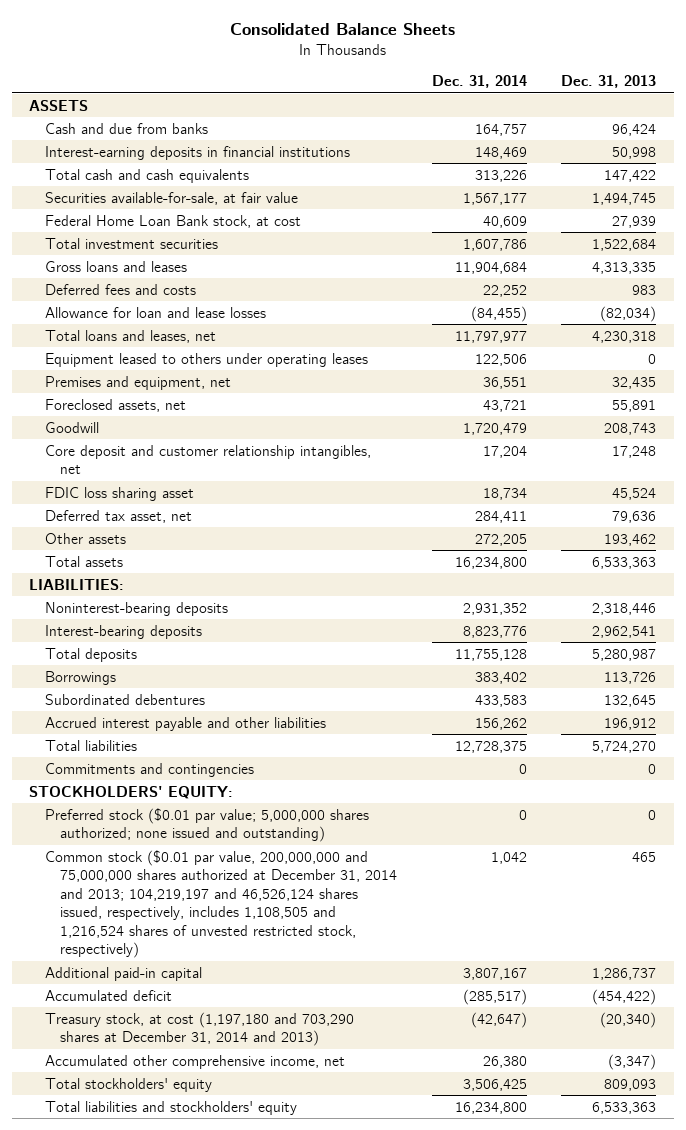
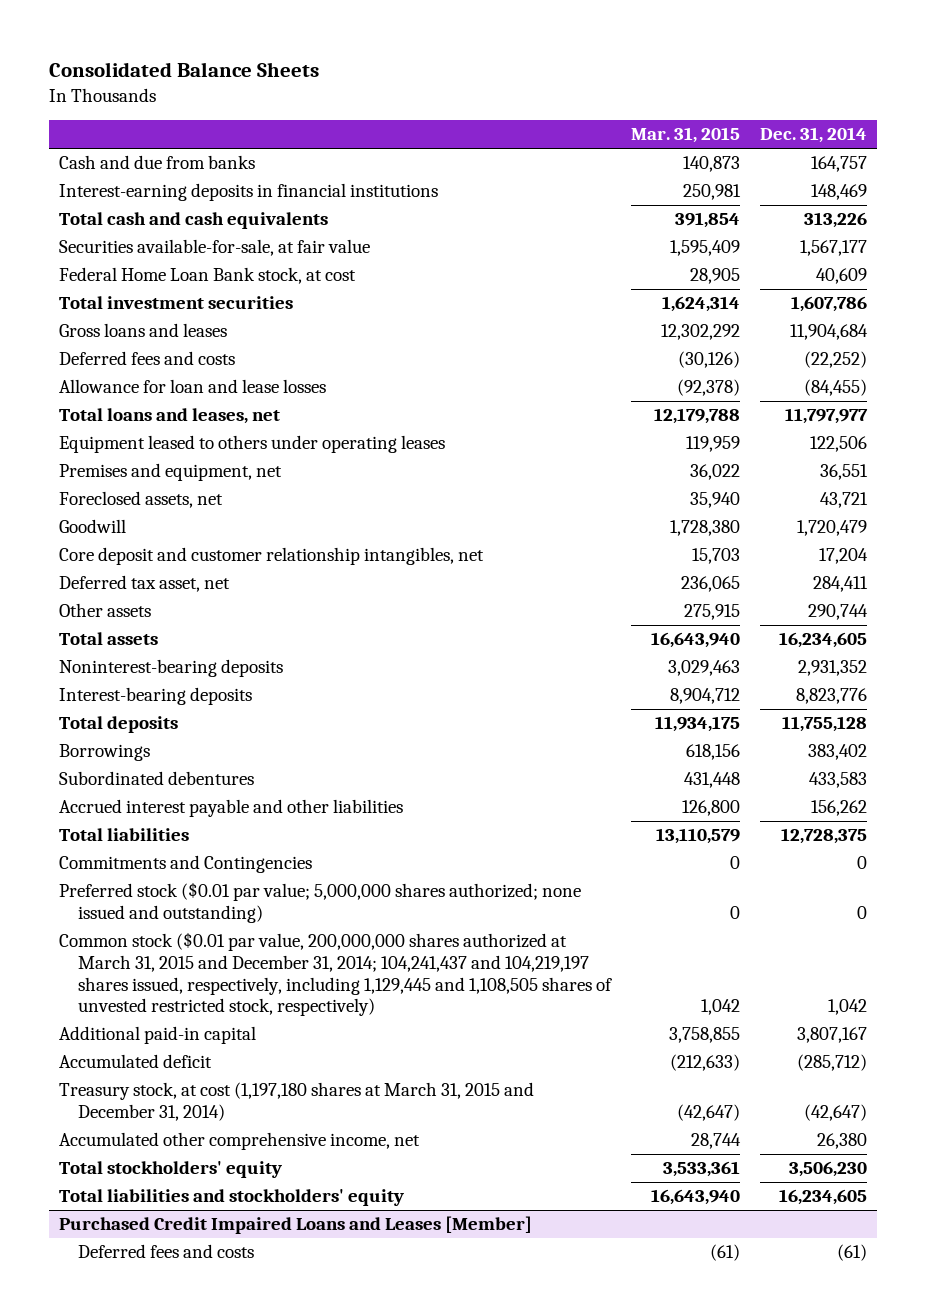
- | Dec. 31, 2014 | Dec. 31, 2013
+ | Mar. 31, 2015 | Dec. 31, 2014
- ASSETS
- Deferred fees and costs | 22,252 | 983
+ Deferred fees and costs | (30,126) | (22,252)
- FDIC loss sharing asset | 18,734 | 45,524
- Other assets | 272,205 | 193,462
- Total assets | 16,234,800 | 6,533,363
- LIABILITIES:
+ Other assets | 275,915 | 290,744
+ Total assets | 16,643,940 | 16,234,605
- Commitments and contingencies | 0 | 0
- STOCKHOLDERS' EQUITY:
+ Commitments and Contingencies | 0 | 0
- Common stock ($0.01 par value, 200,000,000 and 75,000,000 shares authorized at December 31, 2014 and 2013; 104,219,197 and 46,526,124 shares issued, respectively, includes 1,108,505 and 1,216,524 shares of unvested restricted stock, respectively) | 1,042 | 465
+ Common stock ($0.01 par value, 200,000,000 shares authorized at March 31, 2015 and December 31, 2014; 104,241,437 and 104,219,197 shares issued, respectively, including 1,129,445 and 1,108,505 shares of unvested restricted stock, respectively) | 1,042 | 1,042
- Accumulated deficit | (285,517) | (454,422)
- Treasury stock, at cost (1,197,180 and 703,290 shares at December 31, 2014 and 2013) | (42,647) | (20,340)
+ Accumulated deficit | (212,633) | (285,712)
+ Treasury stock, at cost (1,197,180 shares at March 31, 2015 and December 31, 2014) | (42,647) | (42,647)
- Total stockholders' equity | 3,506,425 | 809,093
- Total liabilities and stockholders' equity | 16,234,800 | 6,533,363
+ Total stockholders' equity | 3,533,361 | 3,506,230
+ Total liabilities and stockholders' equity | 16,643,940 | 16,234,605
+ Purchased Credit Impaired Loans and Leases [Member]
+ Deferred fees and costs | (61) | (61)

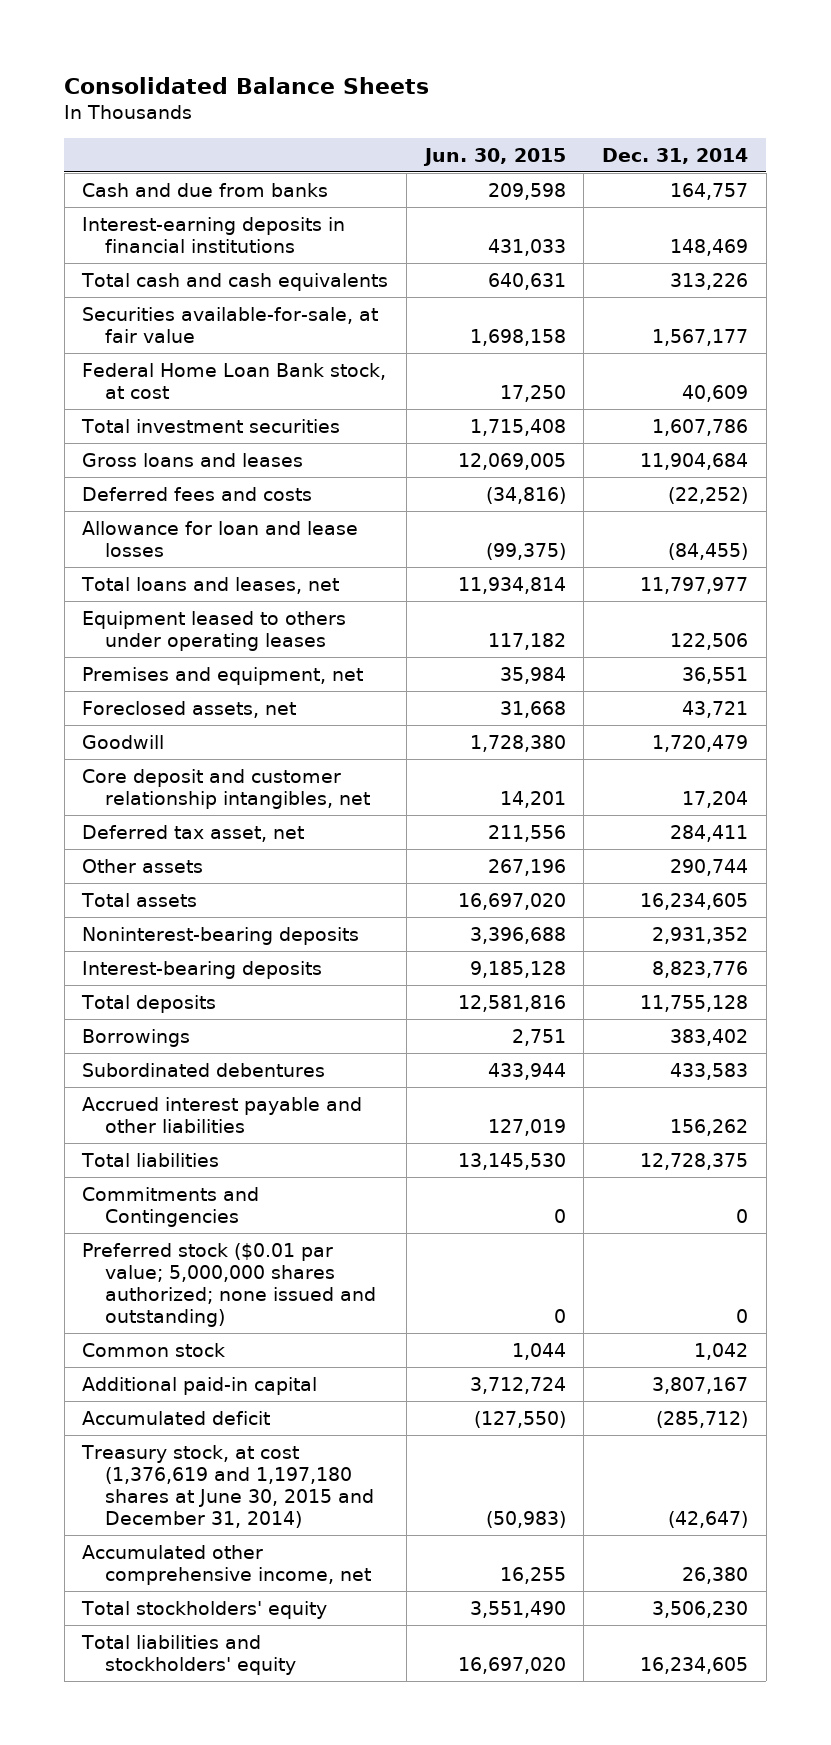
- | Mar. 31, 2015 | Dec. 31, 2014
+ | Jun. 30, 2015 | Dec. 31, 2014
- Common stock ($0.01 par value, 200,000,000 shares authorized at March 31, 2015 and December 31, 2014; 104,241,437 and 104,219,197 shares issued, respectively, including 1,129,445 and 1,108,505 shares of unvested restricted stock, respectively) | 1,042 | 1,042
+ Common stock | 1,044 | 1,042
- Treasury stock, at cost (1,197,180 shares at March 31, 2015 and December 31, 2014) | (42,647) | (42,647)
+ Treasury stock, at cost (1,376,619 and 1,197,180 shares at June 30, 2015 and December 31, 2014) | (50,983) | (42,647)
- Purchased Credit Impaired Loans and Leases [Member]
- Deferred fees and costs | (61) | (61)

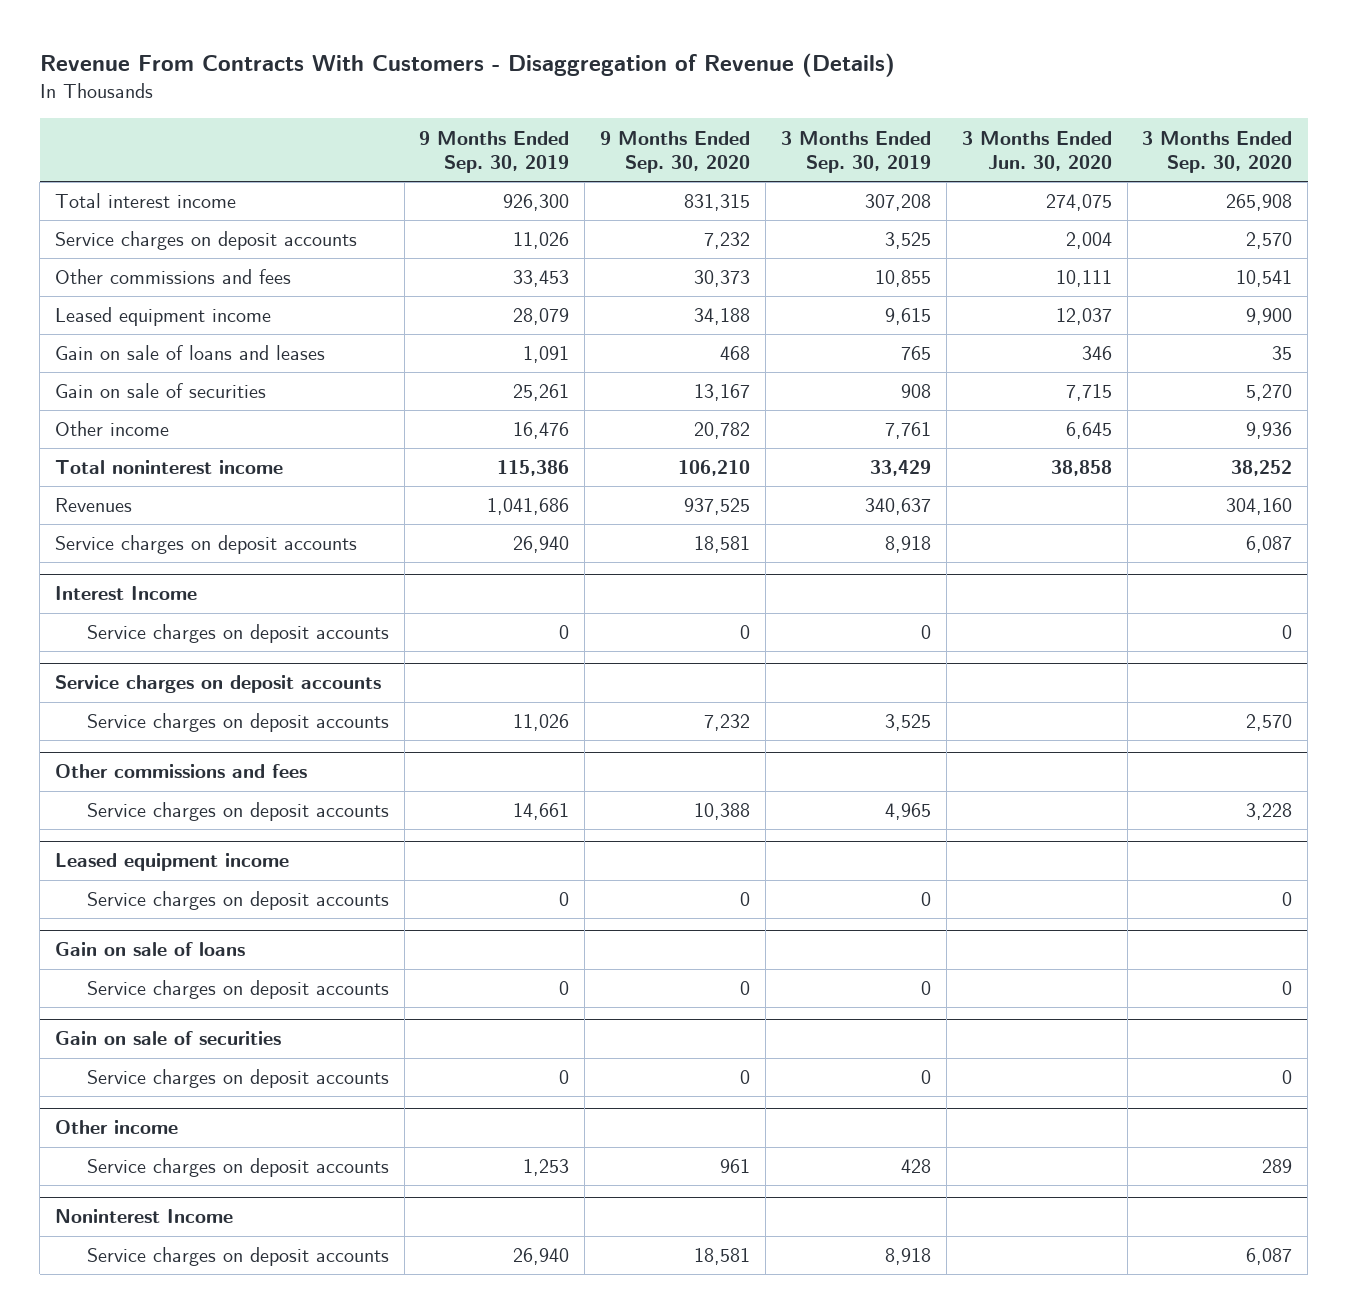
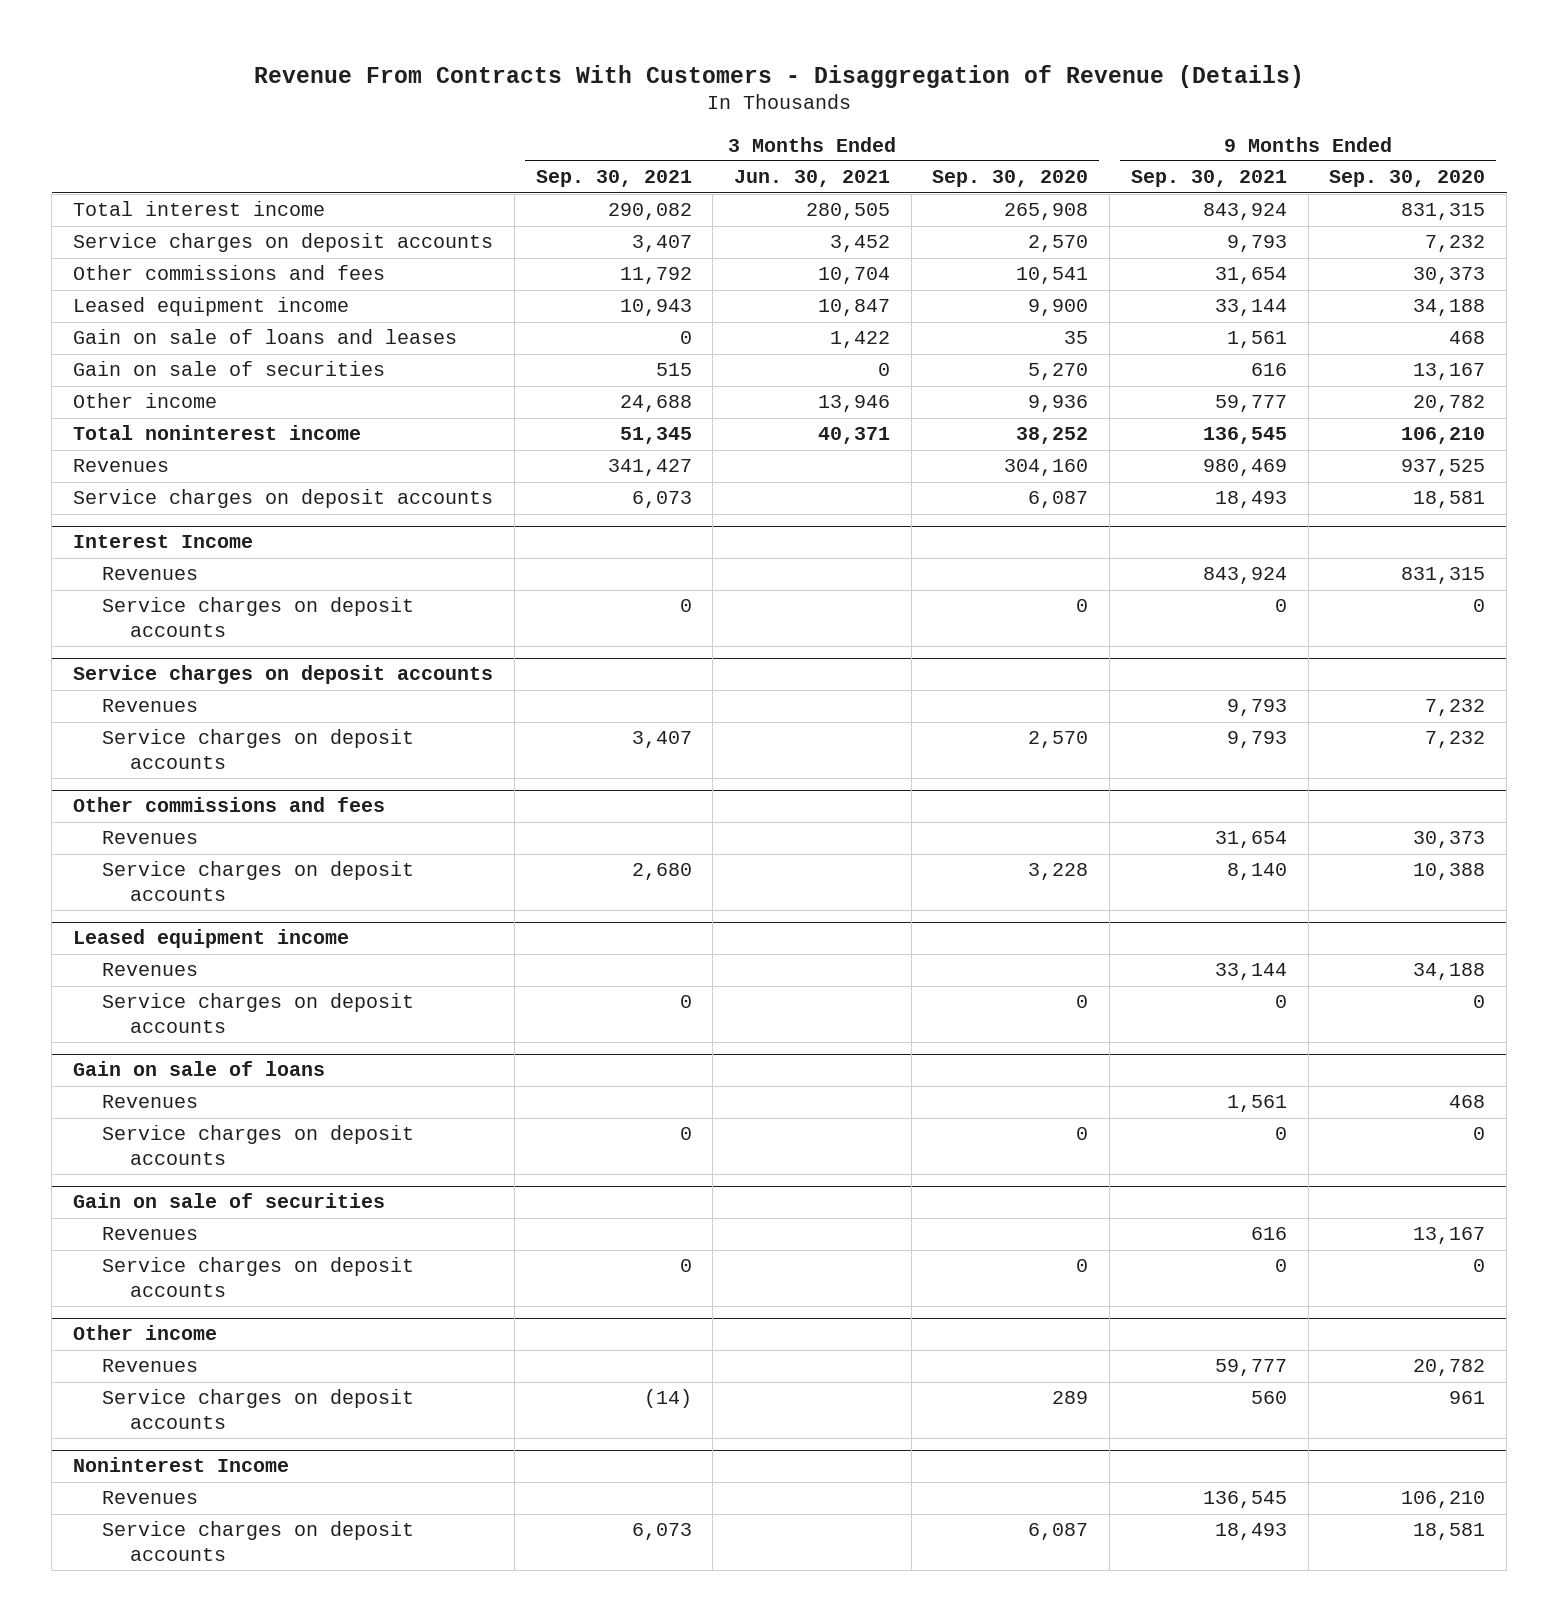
- | 9 Months Ended Sep. 30, 2019 | 9 Months Ended Sep. 30, 2020 | 3 Months Ended Sep. 30, 2019 | 3 Months Ended Jun. 30, 2020 | 3 Months Ended Sep. 30, 2020
+ | 3 Months Ended Sep. 30, 2021 | 3 Months Ended Jun. 30, 2021 | 3 Months Ended Sep. 30, 2020 | 9 Months Ended Sep. 30, 2021 | 9 Months Ended Sep. 30, 2020
@ Interest Income
+ Revenues | | | | 843,924 | 831,315
@ Service charges on deposit accounts
+ Revenues | | | | 9,793 | 7,232
@ Other commissions and fees
+ Revenues | | | | 31,654 | 30,373
@ Leased equipment income
+ Revenues | | | | 33,144 | 34,188
@ Gain on sale of loans
+ Revenues | | | | 1,561 | 468
@ Gain on sale of securities
+ Revenues | | | | 616 | 13,167
@ Other income
+ Revenues | | | | 59,777 | 20,782
@ Noninterest Income
+ Revenues | | | | 136,545 | 106,210

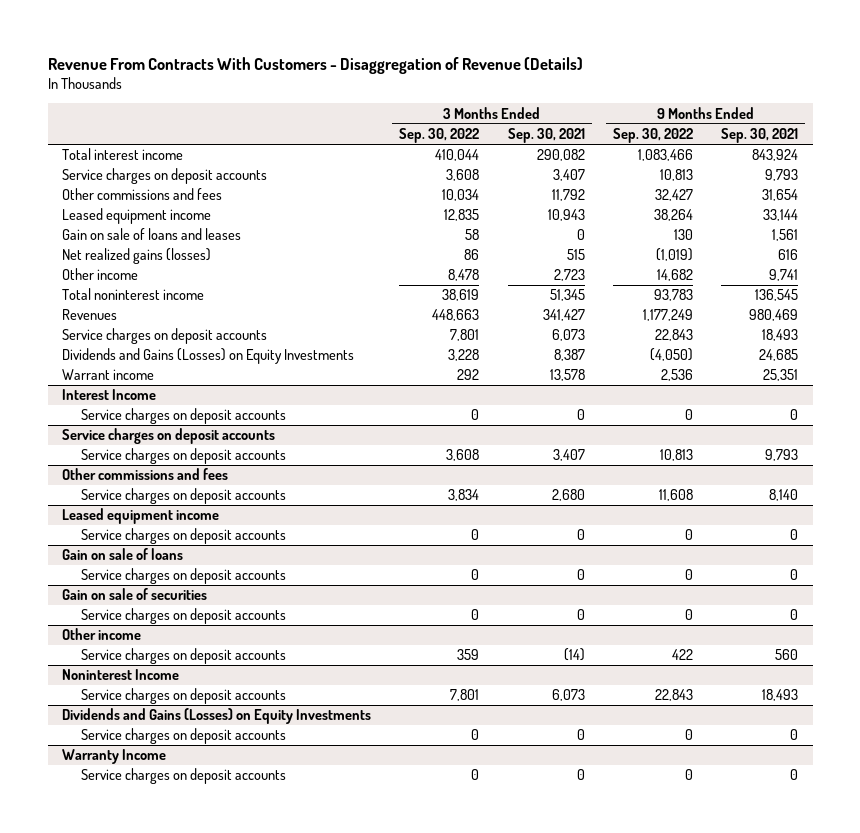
- | 3 Months Ended Sep. 30, 2021 | 3 Months Ended Jun. 30, 2021 | 3 Months Ended Sep. 30, 2020 | 9 Months Ended Sep. 30, 2021 | 9 Months Ended Sep. 30, 2020
+ | 3 Months Ended Sep. 30, 2022 | 3 Months Ended Sep. 30, 2021 | 9 Months Ended Sep. 30, 2022 | 9 Months Ended Sep. 30, 2021
- Gain on sale of securities | 515 | 0 | 5,270 | 616 | 13,167
- Other income | 24,688 | 13,946 | 9,936 | 59,777 | 20,782
+ Net realized gains (losses) | 86 | 515 | (1,019) | 616
+ Other income | 8,478 | 2,723 | 14,682 | 9,741
+ Dividends and Gains (Losses) on Equity Investments | 3,228 | 8,387 | (4,050) | 24,685
+ Warrant income | 292 | 13,578 | 2,536 | 25,351
@ Interest Income
- Revenues | | | | 843,924 | 831,315
@ Service charges on deposit accounts
- Revenues | | | | 9,793 | 7,232
@ Other commissions and fees
- Revenues | | | | 31,654 | 30,373
@ Leased equipment income
- Revenues | | | | 33,144 | 34,188
@ Gain on sale of loans
- Revenues | | | | 1,561 | 468
@ Gain on sale of securities
- Revenues | | | | 616 | 13,167
@ Other income
- Revenues | | | | 59,777 | 20,782
@ Noninterest Income
- Revenues | | | | 136,545 | 106,210
+ Dividends and Gains (Losses) on Equity Investments
+ Service charges on deposit accounts | 0 | 0 | 0 | 0
+ Warranty Income
+ Service charges on deposit accounts | 0 | 0 | 0 | 0

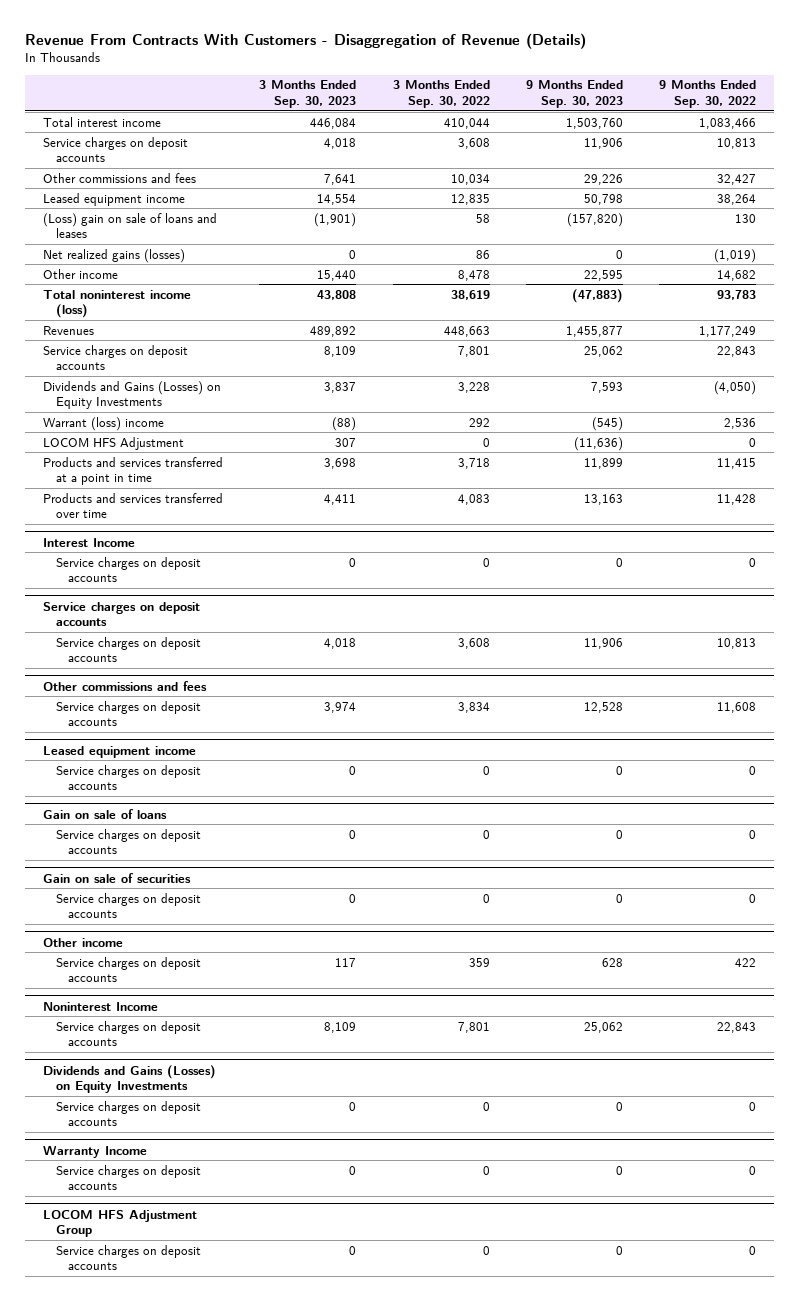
- | 3 Months Ended Sep. 30, 2022 | 3 Months Ended Sep. 30, 2021 | 9 Months Ended Sep. 30, 2022 | 9 Months Ended Sep. 30, 2021
+ | 3 Months Ended Sep. 30, 2023 | 3 Months Ended Sep. 30, 2022 | 9 Months Ended Sep. 30, 2023 | 9 Months Ended Sep. 30, 2022
- Gain on sale of loans and leases | 58 | 0 | 130 | 1,561
+ (Loss) gain on sale of loans and leases | (1,901) | 58 | (157,820) | 130
- Total noninterest income | 38,619 | 51,345 | 93,783 | 136,545
+ Total noninterest income (loss) | 43,808 | 38,619 | (47,883) | 93,783
- Warrant income | 292 | 13,578 | 2,536 | 25,351
+ Warrant (loss) income | (88) | 292 | (545) | 2,536
+ LOCOM HFS Adjustment | 307 | 0 | (11,636) | 0
+ Products and services transferred at a point in time | 3,698 | 3,718 | 11,899 | 11,415
+ Products and services transferred over time | 4,411 | 4,083 | 13,163 | 11,428
+ LOCOM HFS Adjustment Group
+ Service charges on deposit accounts | 0 | 0 | 0 | 0

